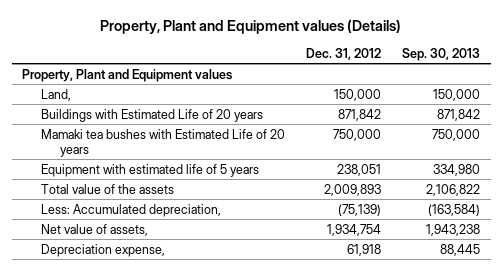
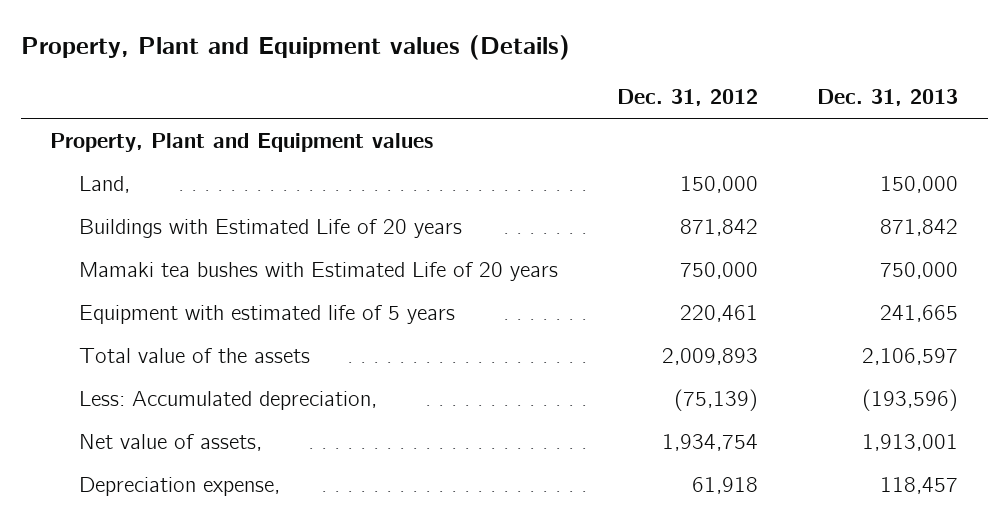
- | Dec. 31, 2012 | Sep. 30, 2013
+ | Dec. 31, 2012 | Dec. 31, 2013
- Equipment with estimated life of 5 years | 238,051 | 334,980
+ Equipment with estimated life of 5 years | 220,461 | 241,665

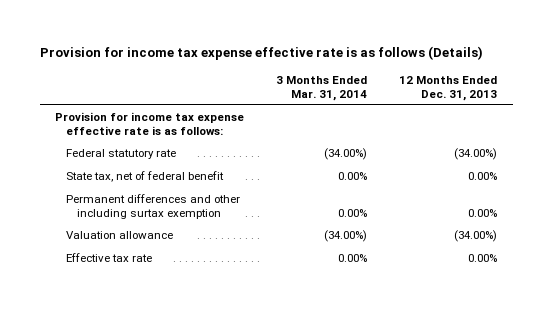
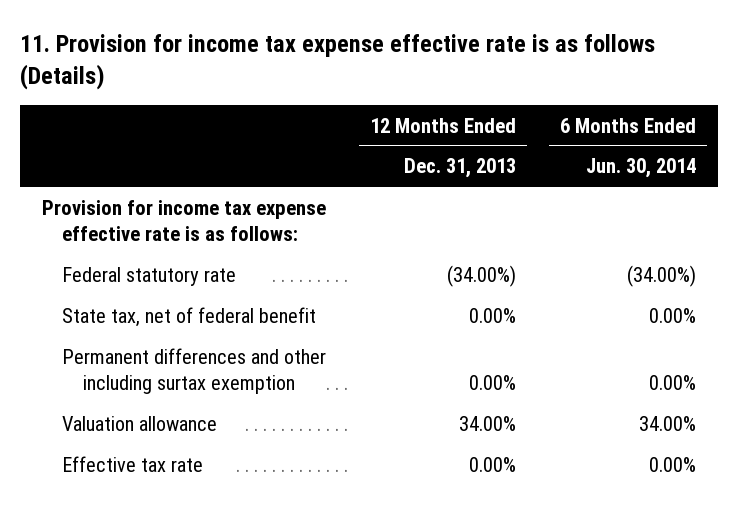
- Provision for income tax expense effective rate is as follows (Details)
+ 11. Provision for income tax expense effective rate is as follows (Details)
- | 3 Months Ended Mar. 31, 2014 | 12 Months Ended Dec. 31, 2013
+ | 12 Months Ended Dec. 31, 2013 | 6 Months Ended Jun. 30, 2014
- Valuation allowance | (34.00%) | (34.00%)
+ Valuation allowance | 34.00% | 34.00%

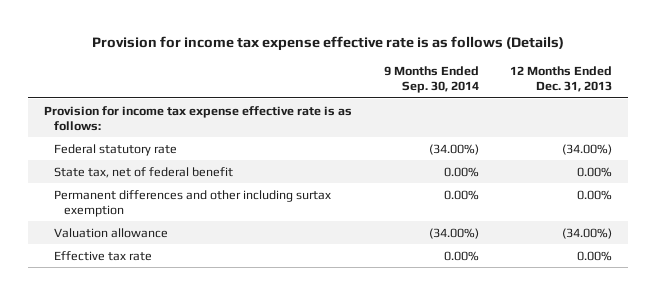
- 11. Provision for income tax expense effective rate is as follows (Details)
+ Provision for income tax expense effective rate is as follows (Details)
- | 12 Months Ended Dec. 31, 2013 | 6 Months Ended Jun. 30, 2014
+ | 9 Months Ended Sep. 30, 2014 | 12 Months Ended Dec. 31, 2013
- Valuation allowance | 34.00% | 34.00%
+ Valuation allowance | (34.00%) | (34.00%)

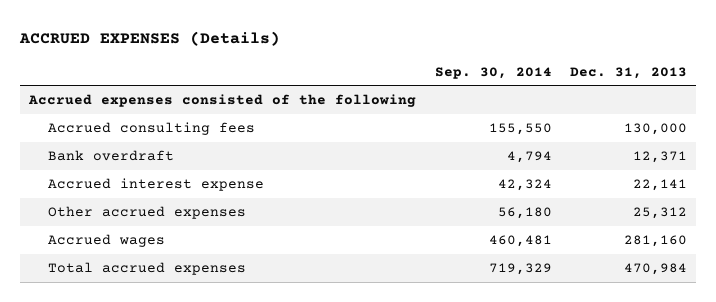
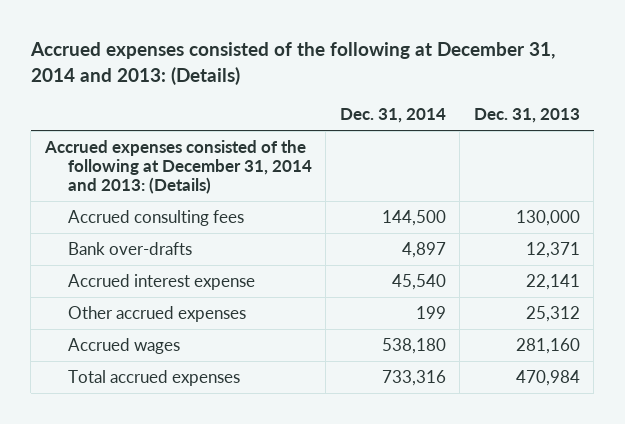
- ACCRUED EXPENSES (Details)
+ Accrued expenses consisted of the following at December 31, 2014 and 2013: (Details)
- | Sep. 30, 2014 | Dec. 31, 2013
+ | Dec. 31, 2014 | Dec. 31, 2013
- Accrued expenses consisted of the following
+ Accrued expenses consisted of the following at December 31, 2014 and 2013: (Details)
- Bank overdraft | 4,794 | 12,371
+ Bank over-drafts | 4,897 | 12,371

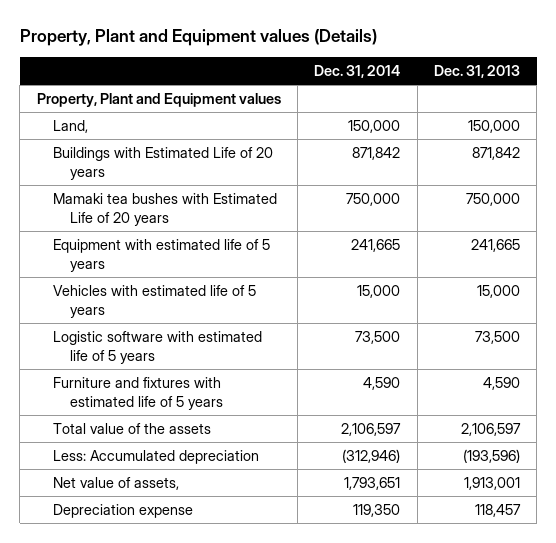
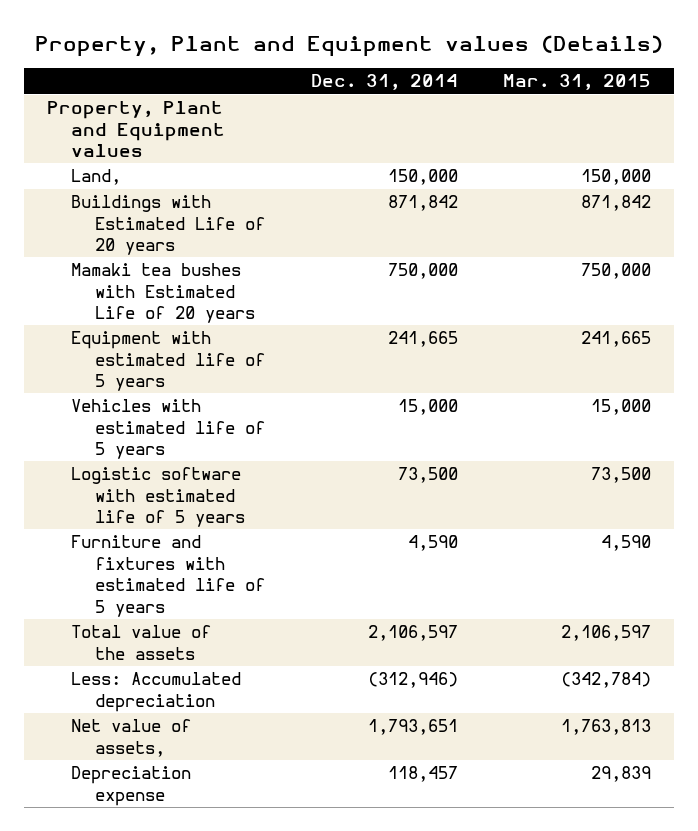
- | Dec. 31, 2014 | Dec. 31, 2013
+ | Dec. 31, 2014 | Mar. 31, 2015
- Depreciation expense | 119,350 | 118,457
+ Depreciation expense | 118,457 | 29,839

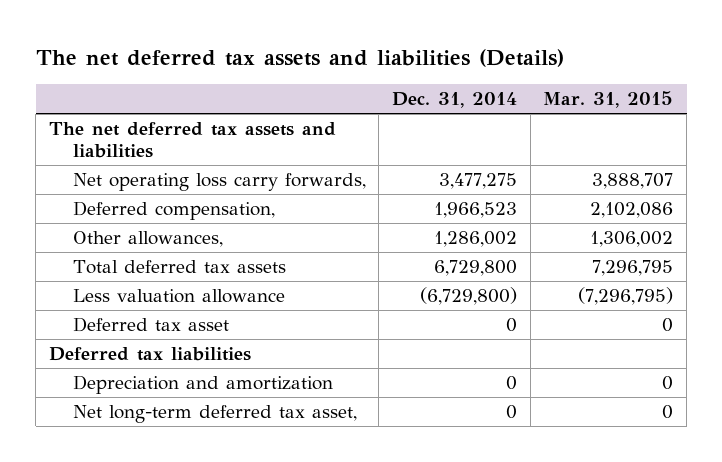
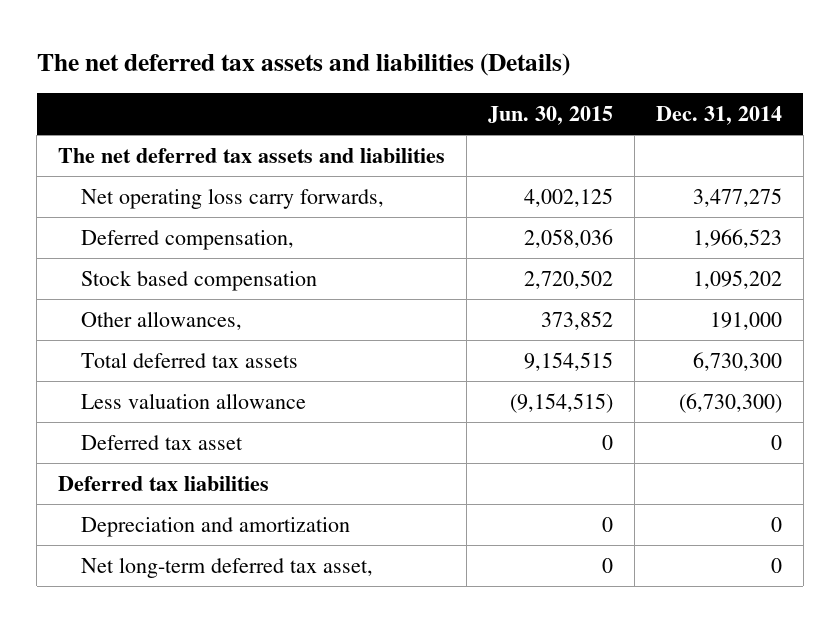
- | Dec. 31, 2014 | Mar. 31, 2015
+ | Jun. 30, 2015 | Dec. 31, 2014
- Other allowances, | 1,286,002 | 1,306,002
- Total deferred tax assets | 6,729,800 | 7,296,795
- Less valuation allowance | (6,729,800) | (7,296,795)
+ Stock based compensation | 2,720,502 | 1,095,202
+ Other allowances, | 373,852 | 191,000
+ Total deferred tax assets | 9,154,515 | 6,730,300
+ Less valuation allowance | (9,154,515) | (6,730,300)

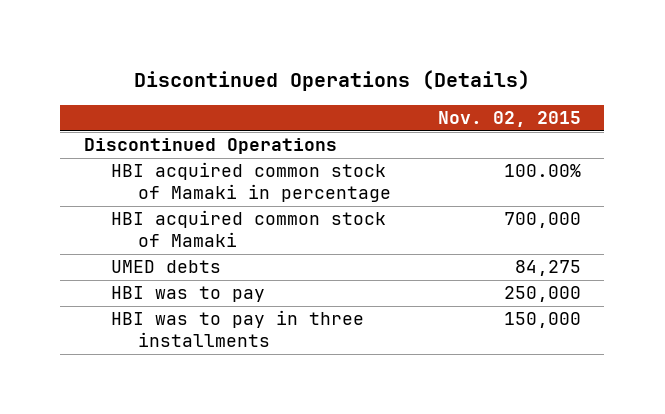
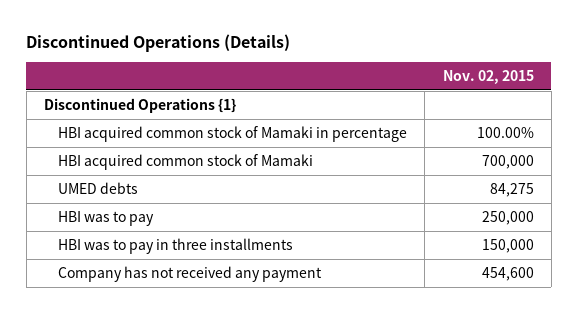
- Discontinued Operations
+ Discontinued Operations {1}
+ Company has not received any payment | 454,600

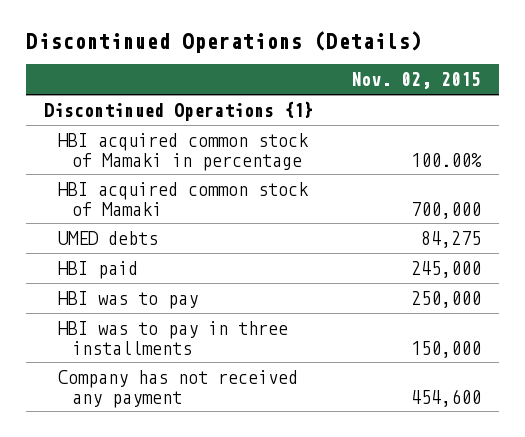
+ HBI paid | 245,000

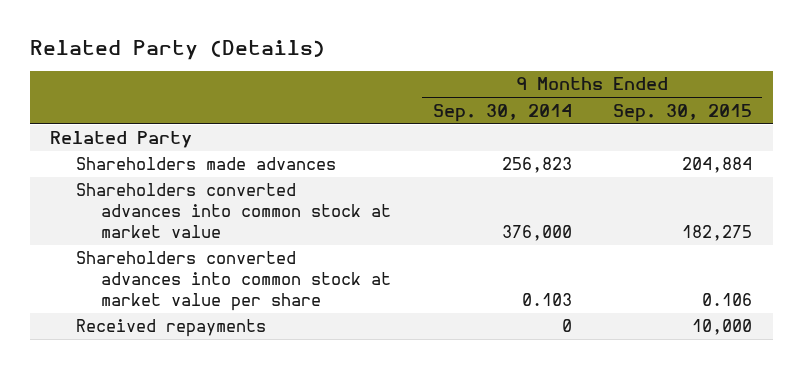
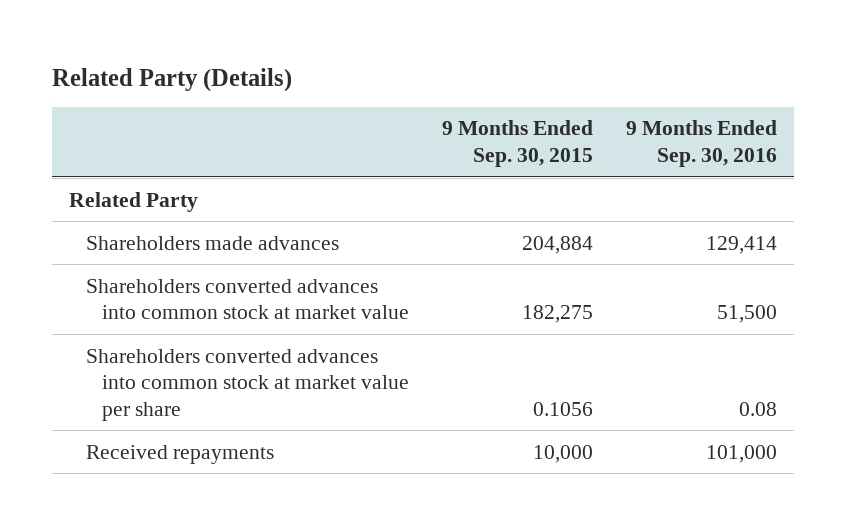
- | 9 Months Ended Sep. 30, 2014 | 9 Months Ended Sep. 30, 2015
+ | 9 Months Ended Sep. 30, 2015 | 9 Months Ended Sep. 30, 2016
- Shareholders converted advances into common stock at market value per share | 0.103 | 0.106
+ Shareholders converted advances into common stock at market value per share | 0.1056 | 0.08

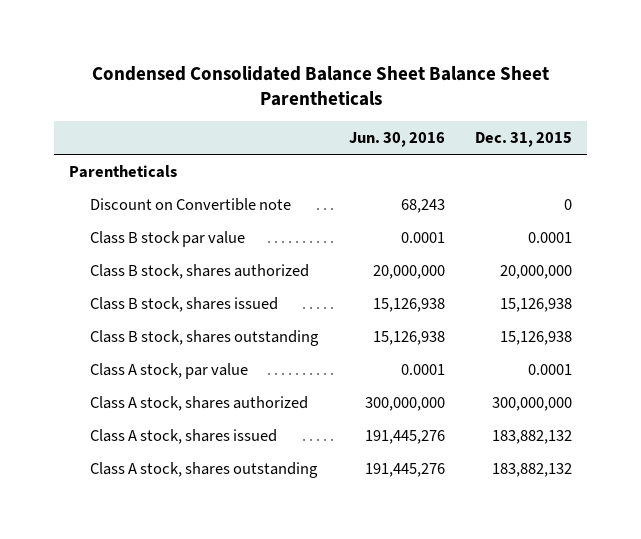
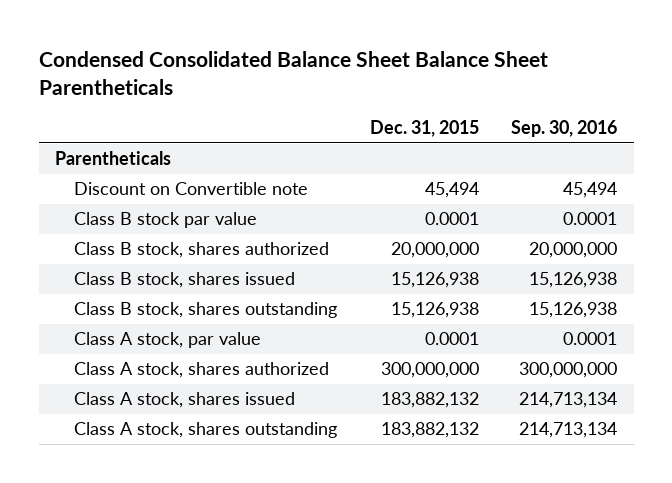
- | Jun. 30, 2016 | Dec. 31, 2015
+ | Dec. 31, 2015 | Sep. 30, 2016
- Discount on Convertible note | 68,243 | 0
+ Discount on Convertible note | 45,494 | 45,494

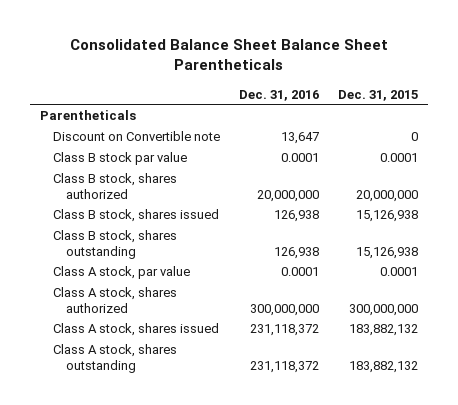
- Condensed Consolidated Balance Sheet Balance Sheet Parentheticals
+ Consolidated Balance Sheet Balance Sheet Parentheticals
- | Dec. 31, 2015 | Sep. 30, 2016
+ | Dec. 31, 2016 | Dec. 31, 2015
- Discount on Convertible note | 45,494 | 45,494
+ Discount on Convertible note | 13,647 | 0

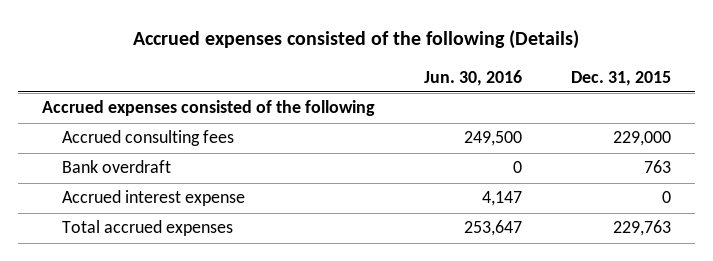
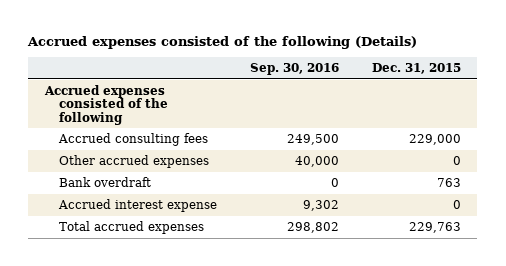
- | Jun. 30, 2016 | Dec. 31, 2015
+ | Sep. 30, 2016 | Dec. 31, 2015
+ Other accrued expenses | 40,000 | 0

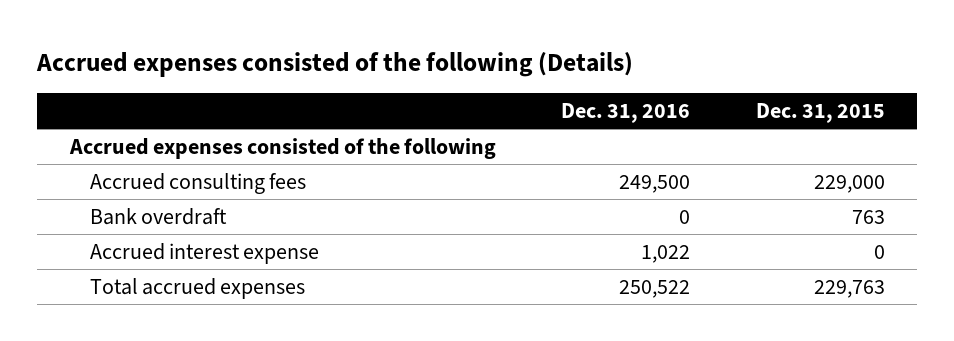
- | Sep. 30, 2016 | Dec. 31, 2015
+ | Dec. 31, 2016 | Dec. 31, 2015
- Other accrued expenses | 40,000 | 0

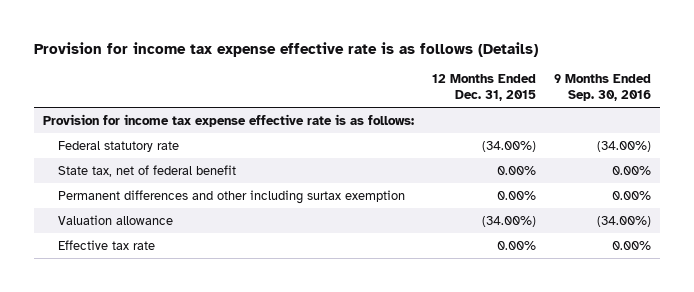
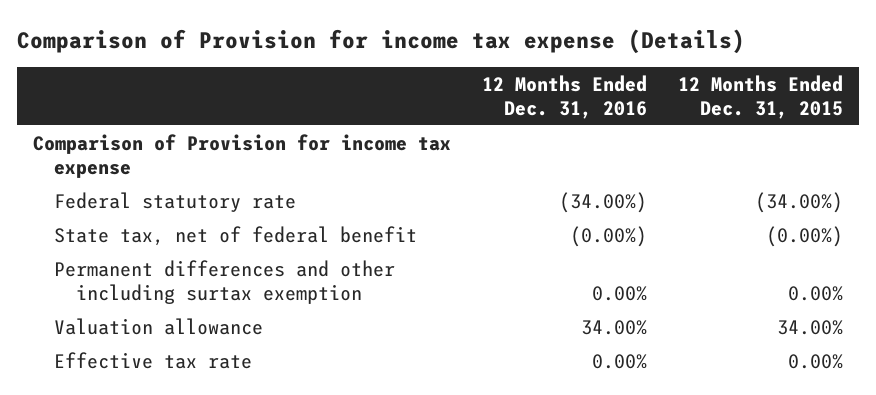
- Provision for income tax expense effective rate is as follows (Details)
+ Comparison of Provision for income tax expense (Details)
- | 12 Months Ended Dec. 31, 2015 | 9 Months Ended Sep. 30, 2016
+ | 12 Months Ended Dec. 31, 2016 | 12 Months Ended Dec. 31, 2015
- Provision for income tax expense effective rate is as follows:
+ Comparison of Provision for income tax expense
- State tax, net of federal benefit | 0.00% | 0.00%
+ State tax, net of federal benefit | (0.00%) | (0.00%)
- Valuation allowance | (34.00%) | (34.00%)
+ Valuation allowance | 34.00% | 34.00%

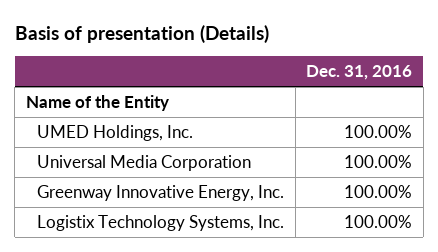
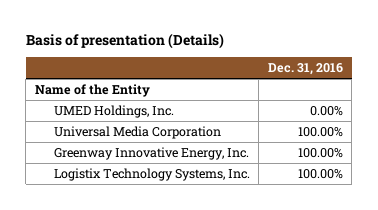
- UMED Holdings, Inc. | 100.00%
+ UMED Holdings, Inc. | 0.00%

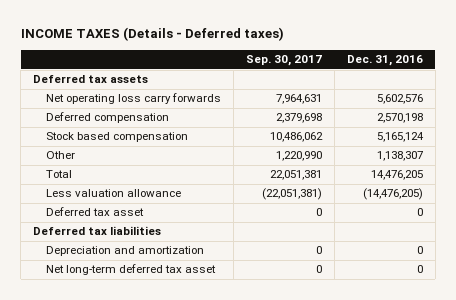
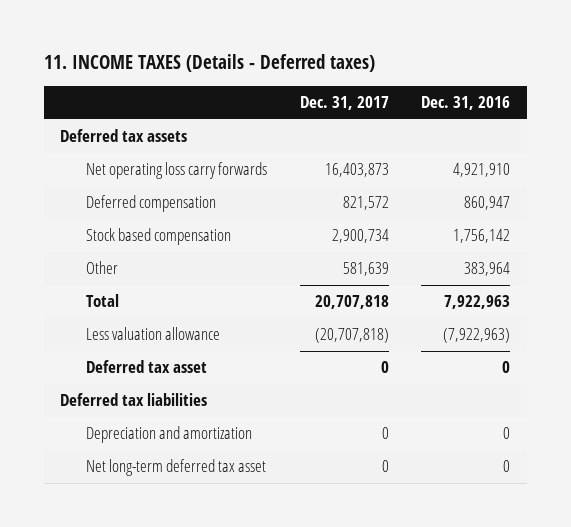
- INCOME TAXES (Details - Deferred taxes)
+ 11. INCOME TAXES (Details - Deferred taxes)
- | Sep. 30, 2017 | Dec. 31, 2016
+ | Dec. 31, 2017 | Dec. 31, 2016
- Net operating loss carry forwards | 7,964,631 | 5,602,576
- Deferred compensation | 2,379,698 | 2,570,198
- Stock based compensation | 10,486,062 | 5,165,124
- Other | 1,220,990 | 1,138,307
- Total | 22,051,381 | 14,476,205
- Less valuation allowance | (22,051,381) | (14,476,205)
+ Net operating loss carry forwards | 16,403,873 | 4,921,910
+ Deferred compensation | 821,572 | 860,947
+ Stock based compensation | 2,900,734 | 1,756,142
+ Other | 581,639 | 383,964
+ Total | 20,707,818 | 7,922,963
+ Less valuation allowance | (20,707,818) | (7,922,963)

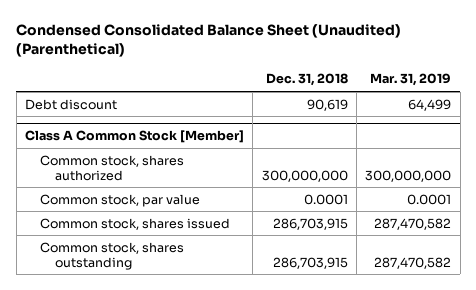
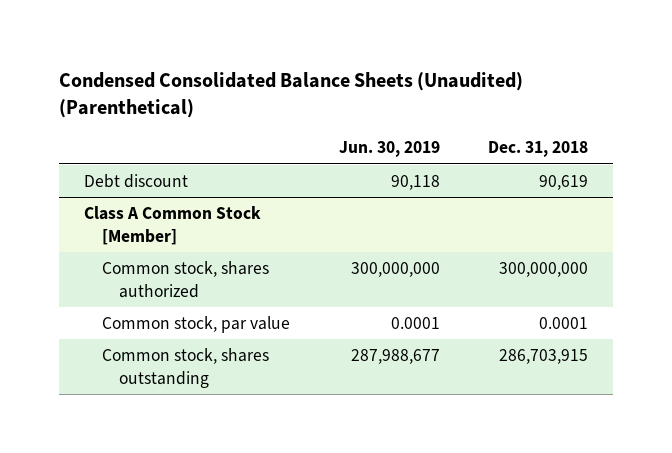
- Condensed Consolidated Balance Sheet (Unaudited) (Parenthetical)
+ Condensed Consolidated Balance Sheets (Unaudited) (Parenthetical)
- | Dec. 31, 2018 | Mar. 31, 2019
+ | Jun. 30, 2019 | Dec. 31, 2018
@ Class A Common Stock [Member]
- Common stock, shares issued | 286,703,915 | 287,470,582

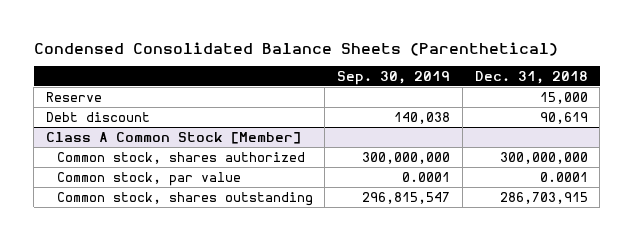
- Condensed Consolidated Balance Sheets (Unaudited) (Parenthetical)
+ Condensed Consolidated Balance Sheets (Parenthetical)
- | Jun. 30, 2019 | Dec. 31, 2018
+ | Sep. 30, 2019 | Dec. 31, 2018
+ Reserve | | 15,000

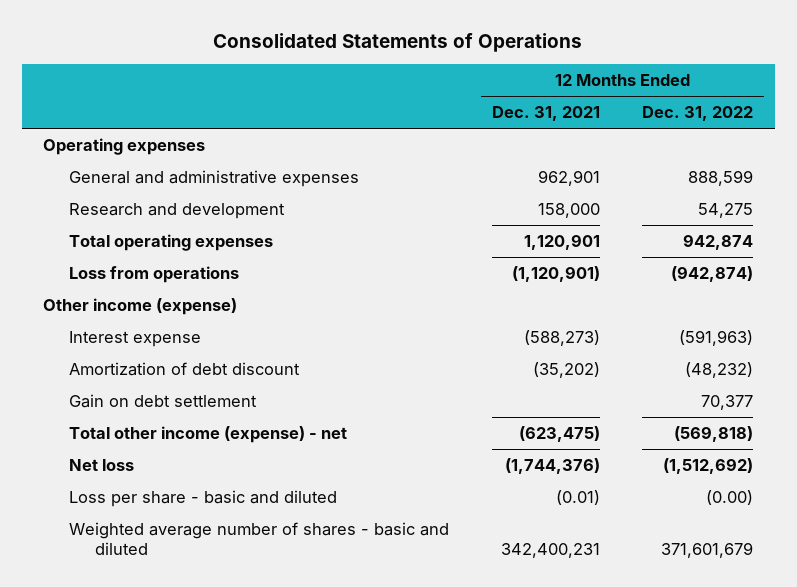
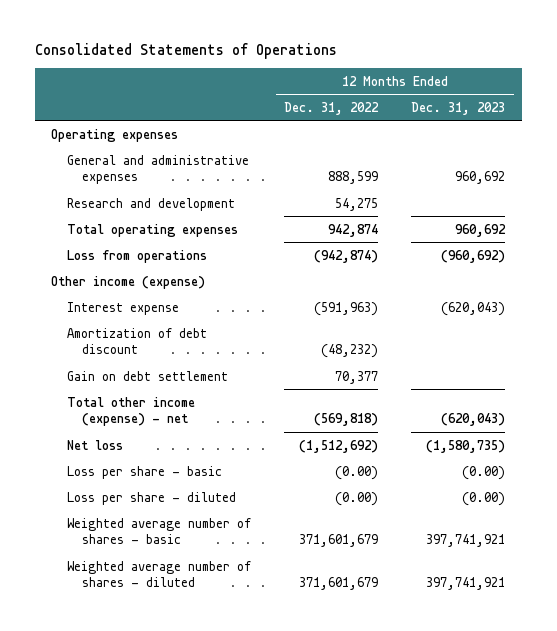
- | 12 Months Ended Dec. 31, 2021 | 12 Months Ended Dec. 31, 2022
+ | 12 Months Ended Dec. 31, 2022 | 12 Months Ended Dec. 31, 2023
- Loss per share - basic and diluted | (0.01) | (0.00)
- Weighted average number of shares - basic and diluted | 342,400,231 | 371,601,679
+ Loss per share - basic | (0.00) | (0.00)
+ Loss per share - diluted | (0.00) | (0.00)
+ Weighted average number of shares - basic | 371,601,679 | 397,741,921
+ Weighted average number of shares - diluted | 371,601,679 | 397,741,921

